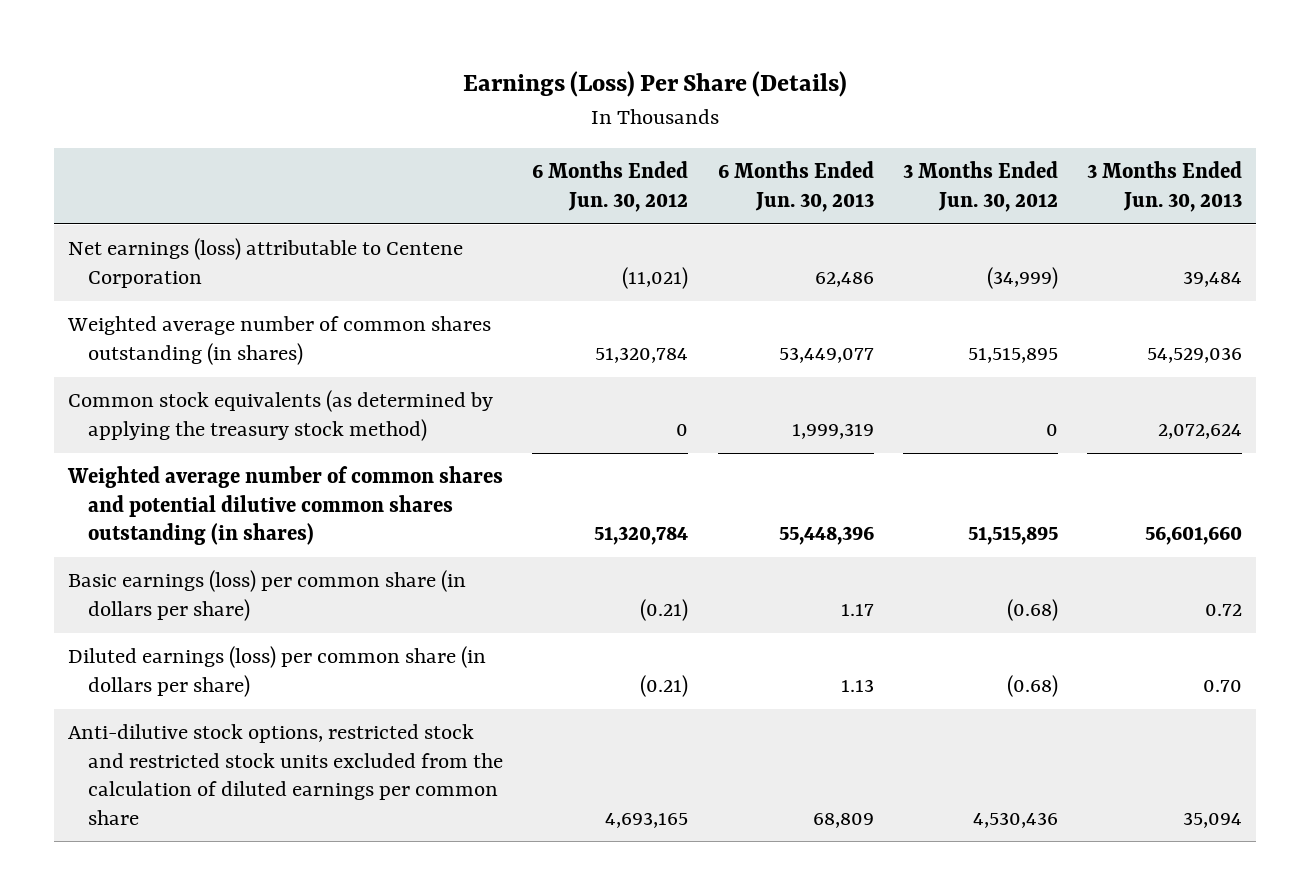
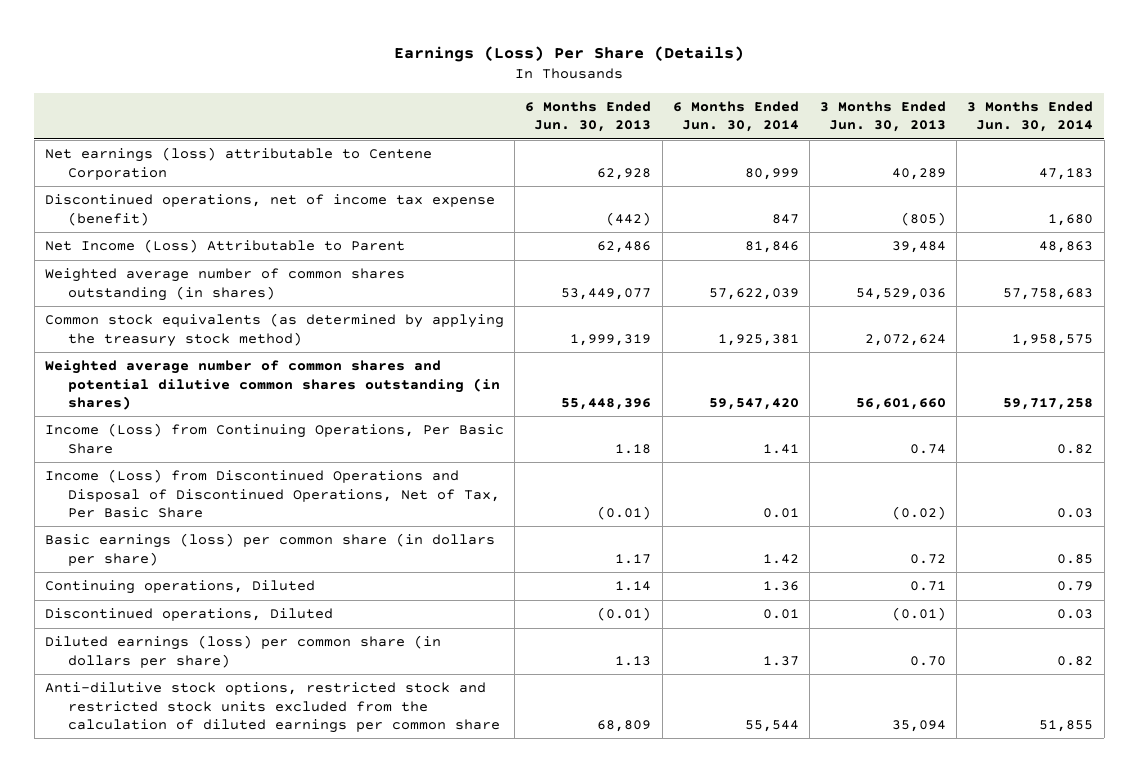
- | 6 Months Ended Jun. 30, 2012 | 6 Months Ended Jun. 30, 2013 | 3 Months Ended Jun. 30, 2012 | 3 Months Ended Jun. 30, 2013
+ | 6 Months Ended Jun. 30, 2013 | 6 Months Ended Jun. 30, 2014 | 3 Months Ended Jun. 30, 2013 | 3 Months Ended Jun. 30, 2014
- Net earnings (loss) attributable to Centene Corporation | (11,021) | 62,486 | (34,999) | 39,484
+ Net earnings (loss) attributable to Centene Corporation | 62,928 | 80,999 | 40,289 | 47,183
+ Discontinued operations, net of income tax expense (benefit) | (442) | 847 | (805) | 1,680
+ Net Income (Loss) Attributable to Parent | 62,486 | 81,846 | 39,484 | 48,863
+ Income (Loss) from Continuing Operations, Per Basic Share | 1.18 | 1.41 | 0.74 | 0.82
+ Income (Loss) from Discontinued Operations and Disposal of Discontinued Operations, Net of Tax, Per Basic Share | (0.01) | 0.01 | (0.02) | 0.03
+ Continuing operations, Diluted | 1.14 | 1.36 | 0.71 | 0.79
+ Discontinued operations, Diluted | (0.01) | 0.01 | (0.01) | 0.03

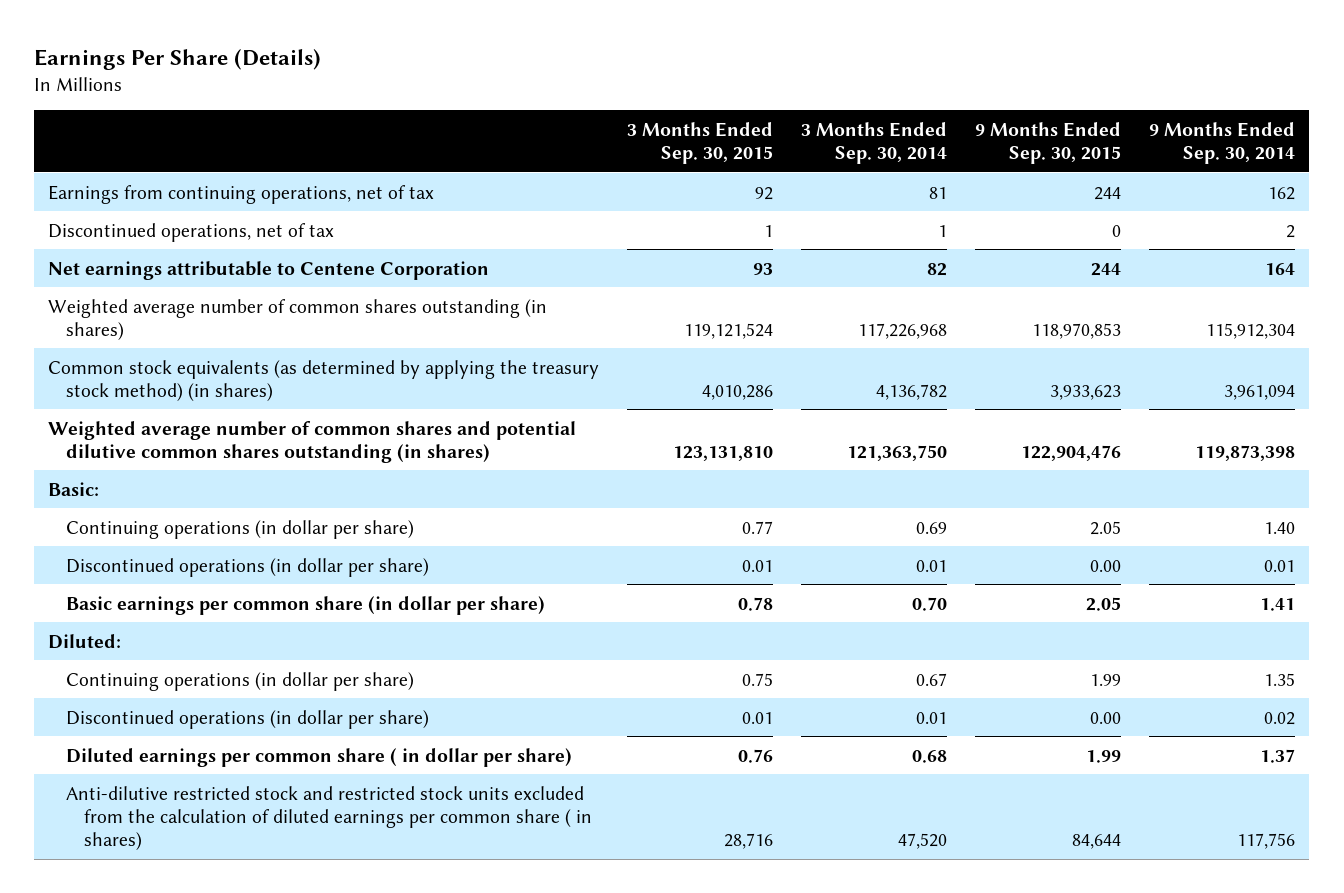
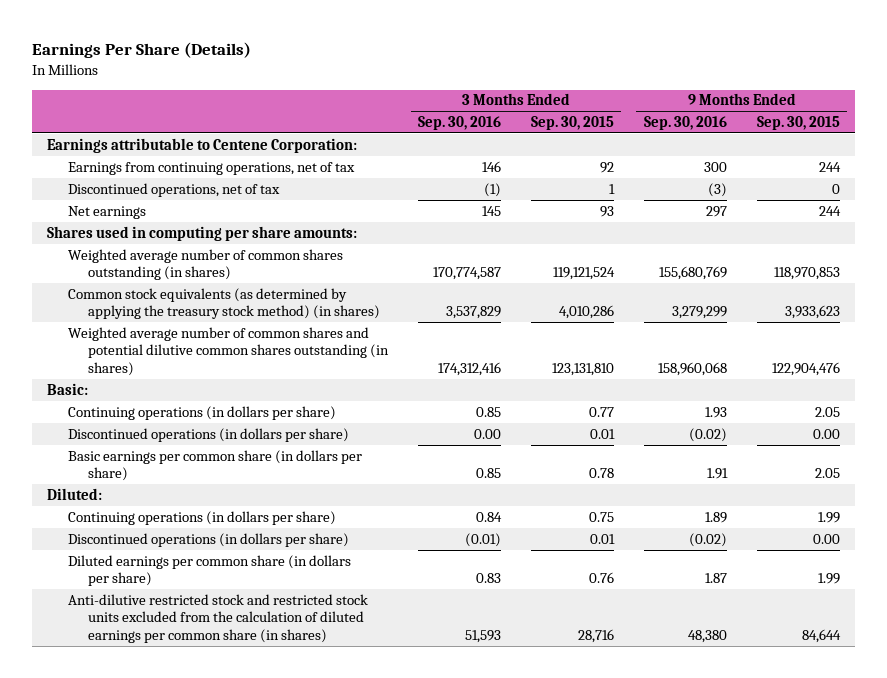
- | 3 Months Ended Sep. 30, 2015 | 3 Months Ended Sep. 30, 2014 | 9 Months Ended Sep. 30, 2015 | 9 Months Ended Sep. 30, 2014
+ | 3 Months Ended Sep. 30, 2016 | 3 Months Ended Sep. 30, 2015 | 9 Months Ended Sep. 30, 2016 | 9 Months Ended Sep. 30, 2015
+ Earnings attributable to Centene Corporation:
- Net earnings attributable to Centene Corporation | 93 | 82 | 244 | 164
+ Net earnings | 145 | 93 | 297 | 244
+ Shares used in computing per share amounts:
- Continuing operations (in dollar per share) | 0.77 | 0.69 | 2.05 | 1.40
- Discontinued operations (in dollar per share) | 0.01 | 0.01 | 0.00 | 0.01
- Basic earnings per common share (in dollar per share) | 0.78 | 0.70 | 2.05 | 1.41
+ Continuing operations (in dollars per share) | 0.85 | 0.77 | 1.93 | 2.05
+ Discontinued operations (in dollars per share) | 0.00 | 0.01 | (0.02) | 0.00
+ Basic earnings per common share (in dollars per share) | 0.85 | 0.78 | 1.91 | 2.05
- Continuing operations (in dollar per share) | 0.75 | 0.67 | 1.99 | 1.35
- Discontinued operations (in dollar per share) | 0.01 | 0.01 | 0.00 | 0.02
- Diluted earnings per common share ( in dollar per share) | 0.76 | 0.68 | 1.99 | 1.37
- Anti-dilutive restricted stock and restricted stock units excluded from the calculation of diluted earnings per common share ( in shares) | 28,716 | 47,520 | 84,644 | 117,756
+ Continuing operations (in dollars per share) | 0.84 | 0.75 | 1.89 | 1.99
+ Discontinued operations (in dollars per share) | (0.01) | 0.01 | (0.02) | 0.00
+ Diluted earnings per common share (in dollars per share) | 0.83 | 0.76 | 1.87 | 1.99
+ Anti-dilutive restricted stock and restricted stock units excluded from the calculation of diluted earnings per common share (in shares) | 51,593 | 28,716 | 48,380 | 84,644

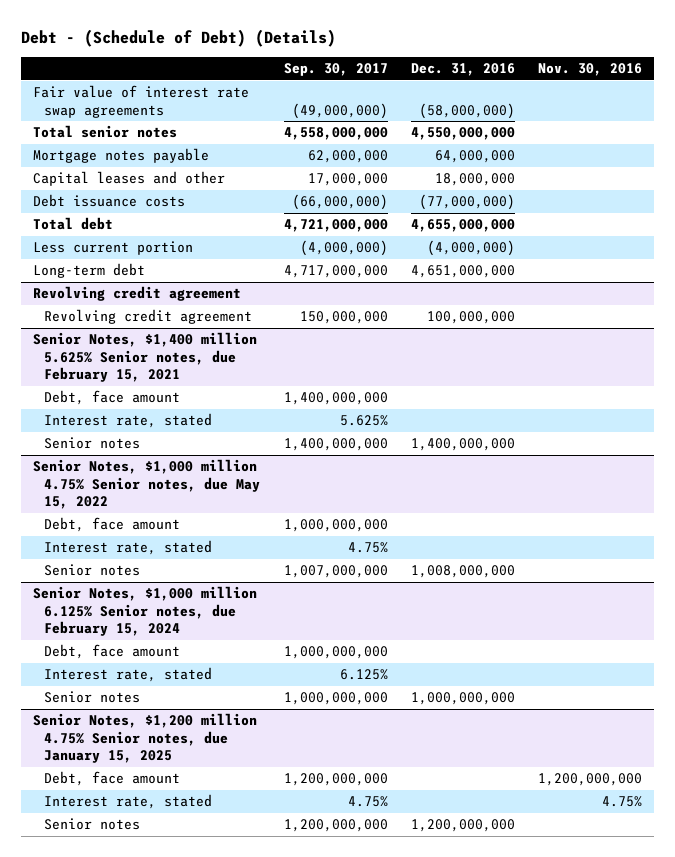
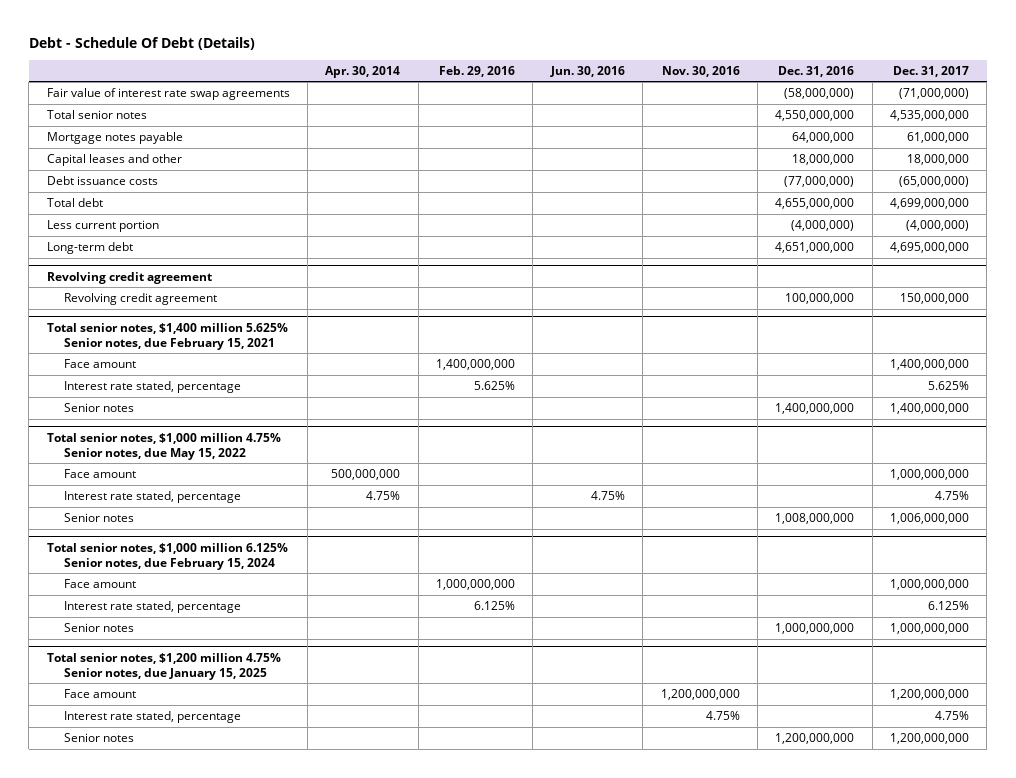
- Debt - (Schedule of Debt) (Details)
+ Debt - Schedule Of Debt (Details)
- | Sep. 30, 2017 | Dec. 31, 2016 | Nov. 30, 2016
+ | Apr. 30, 2014 | Feb. 29, 2016 | Jun. 30, 2016 | Nov. 30, 2016 | Dec. 31, 2016 | Dec. 31, 2017
- Senior Notes, $1,400 million 5.625% Senior notes, due February 15, 2021
- Debt, face amount | 1,400,000,000 | |
- Interest rate, stated | 5.625% | |
+ Total senior notes, $1,400 million 5.625% Senior notes, due February 15, 2021
+ Face amount | | 1,400,000,000 | | | | 1,400,000,000
+ Interest rate stated, percentage | | 5.625% | | | | 5.625%
- Senior Notes, $1,000 million 4.75% Senior notes, due May 15, 2022
- Debt, face amount | 1,000,000,000 | |
- Interest rate, stated | 4.75% | |
+ Total senior notes, $1,000 million 4.75% Senior notes, due May 15, 2022
+ Face amount | 500,000,000 | | | | | 1,000,000,000
+ Interest rate stated, percentage | 4.75% | | 4.75% | | | 4.75%
- Senior Notes, $1,000 million 6.125% Senior notes, due February 15, 2024
- Debt, face amount | 1,000,000,000 | |
- Interest rate, stated | 6.125% | |
+ Total senior notes, $1,000 million 6.125% Senior notes, due February 15, 2024
+ Face amount | | 1,000,000,000 | | | | 1,000,000,000
+ Interest rate stated, percentage | | 6.125% | | | | 6.125%
- Senior Notes, $1,200 million 4.75% Senior notes, due January 15, 2025
- Debt, face amount | 1,200,000,000 | | 1,200,000,000
- Interest rate, stated | 4.75% | | 4.75%
+ Total senior notes, $1,200 million 4.75% Senior notes, due January 15, 2025
+ Face amount | | | | 1,200,000,000 | | 1,200,000,000
+ Interest rate stated, percentage | | | | 4.75% | | 4.75%

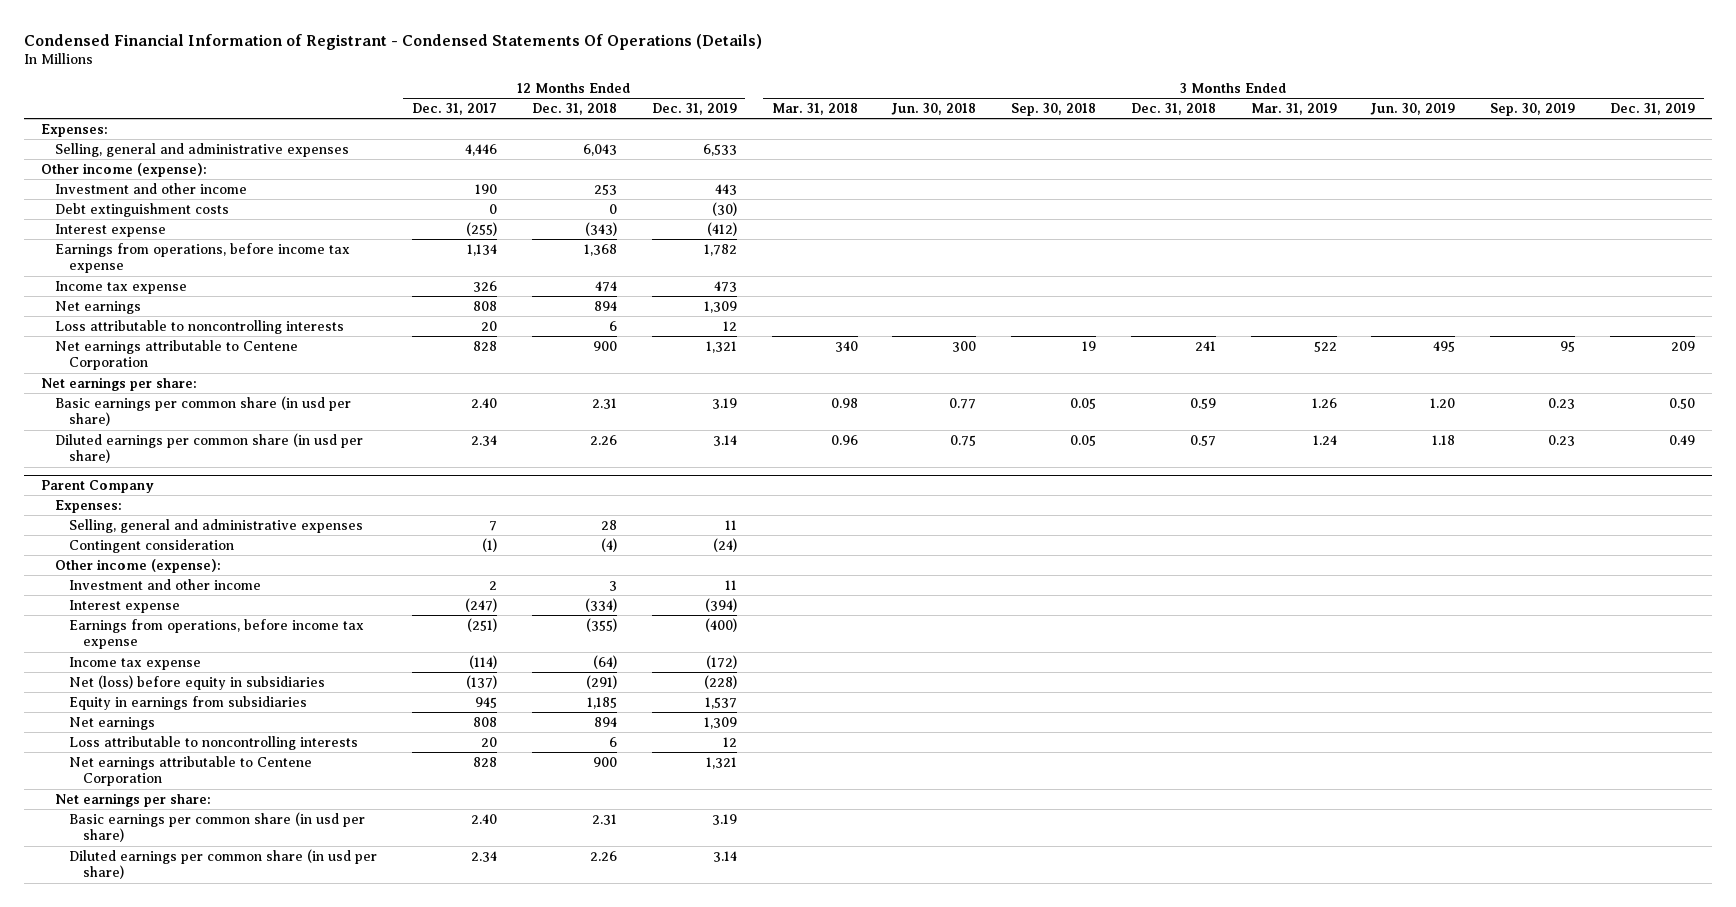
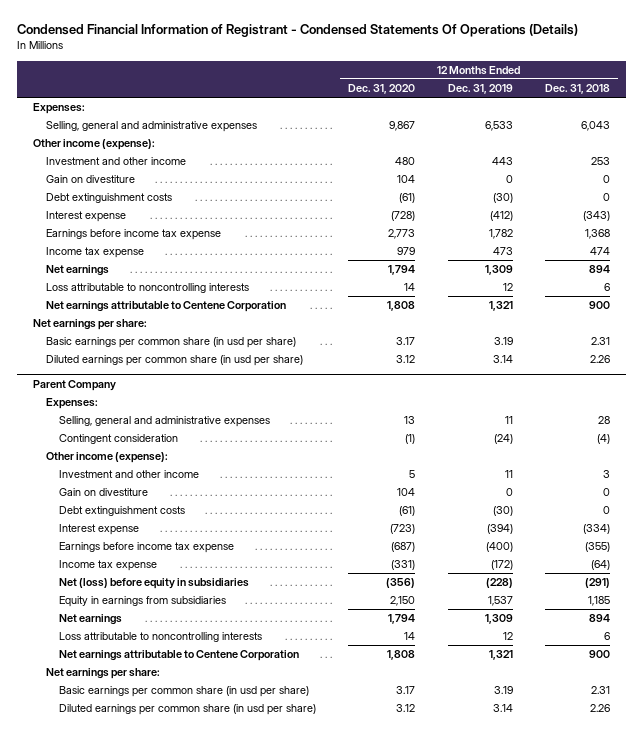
- | 12 Months Ended Dec. 31, 2017 | 12 Months Ended Dec. 31, 2018 | 12 Months Ended Dec. 31, 2019 | 3 Months Ended Mar. 31, 2018 | 3 Months Ended Jun. 30, 2018 | 3 Months Ended Sep. 30, 2018 | 3 Months Ended Dec. 31, 2018 | 3 Months Ended Mar. 31, 2019 | 3 Months Ended Jun. 30, 2019 | 3 Months Ended Sep. 30, 2019 | 3 Months Ended Dec. 31, 2019
+ | 12 Months Ended Dec. 31, 2020 | 12 Months Ended Dec. 31, 2019 | 12 Months Ended Dec. 31, 2018
+ Gain on divestiture | 104 | 0 | 0
- Earnings from operations, before income tax expense | 1,134 | 1,368 | 1,782 | | | | | | | |
+ Earnings before income tax expense | 2,773 | 1,782 | 1,368
@ Parent Company
+ Gain on divestiture | 104 | 0 | 0
+ Debt extinguishment costs | (61) | (30) | 0
- Earnings from operations, before income tax expense | (251) | (355) | (400) | | | | | | | |
+ Earnings before income tax expense | (687) | (400) | (355)

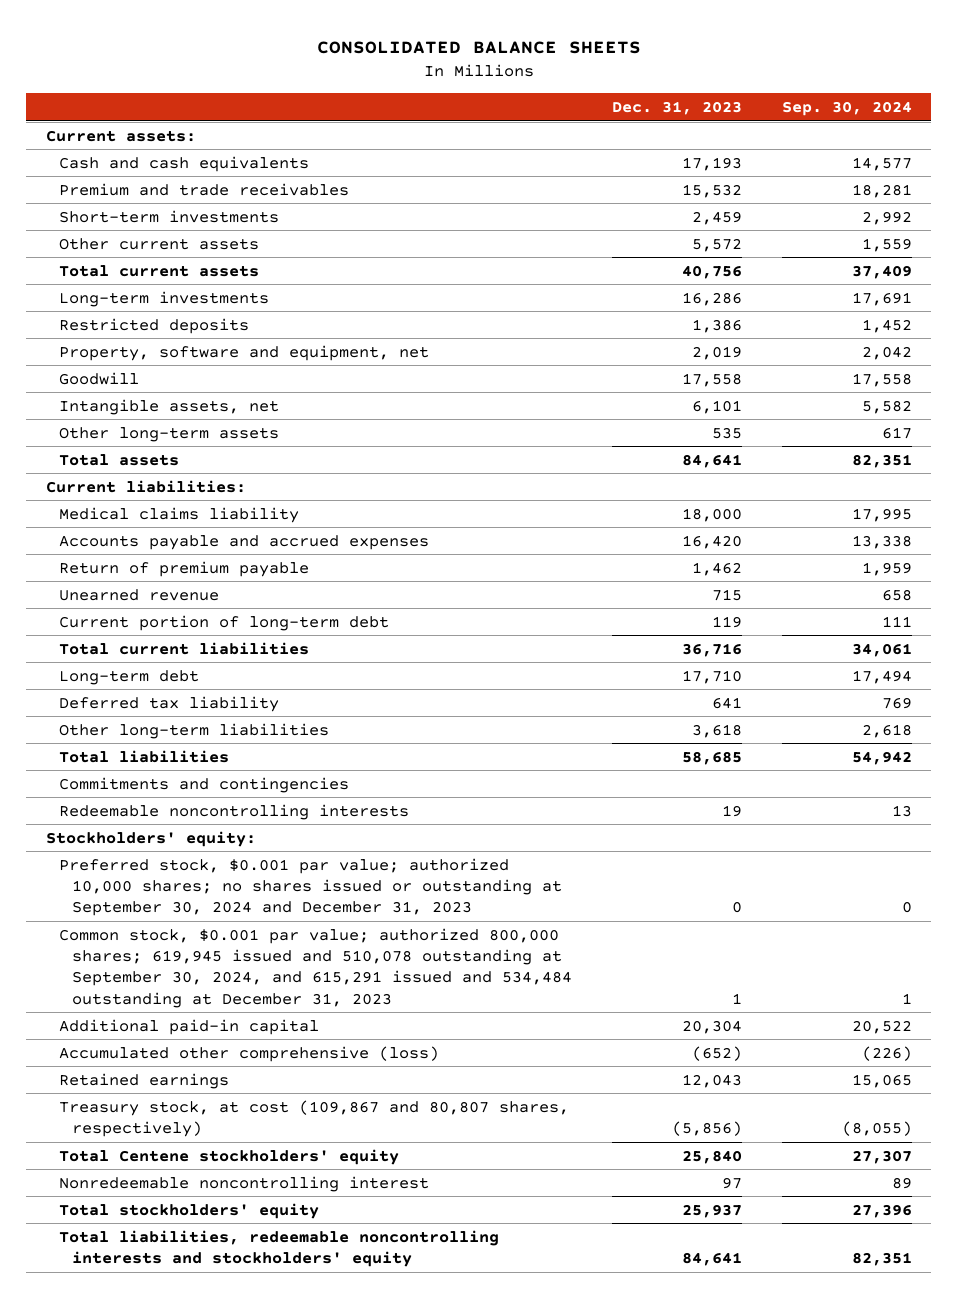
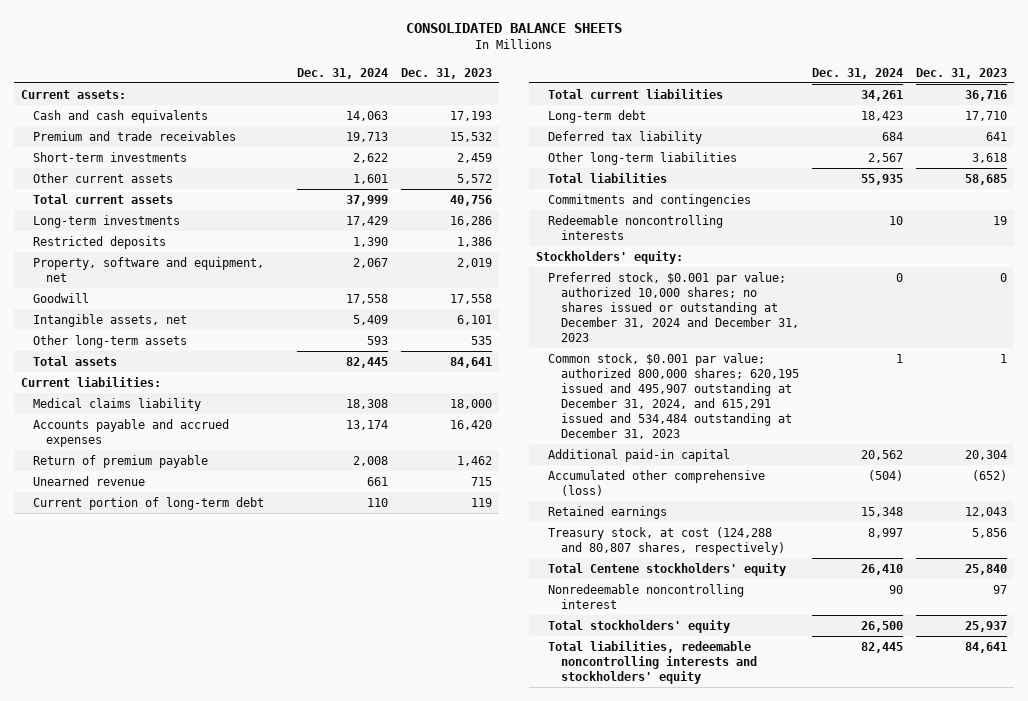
- | Dec. 31, 2023 | Sep. 30, 2024
+ | Dec. 31, 2024 | Dec. 31, 2023
- Preferred stock, $0.001 par value; authorized 10,000 shares; no shares issued or outstanding at September 30, 2024 and December 31, 2023 | 0 | 0
- Common stock, $0.001 par value; authorized 800,000 shares; 619,945 issued and 510,078 outstanding at September 30, 2024, and 615,291 issued and 534,484 outstanding at December 31, 2023 | 1 | 1
+ Preferred stock, $0.001 par value; authorized 10,000 shares; no shares issued or outstanding at December 31, 2024 and December 31, 2023 | 0 | 0
+ Common stock, $0.001 par value; authorized 800,000 shares; 620,195 issued and 495,907 outstanding at December 31, 2024, and 615,291 issued and 534,484 outstanding at December 31, 2023 | 1 | 1
- Treasury stock, at cost (109,867 and 80,807 shares, respectively) | (5,856) | (8,055)
+ Treasury stock, at cost (124,288 and 80,807 shares, respectively) | 8,997 | 5,856

